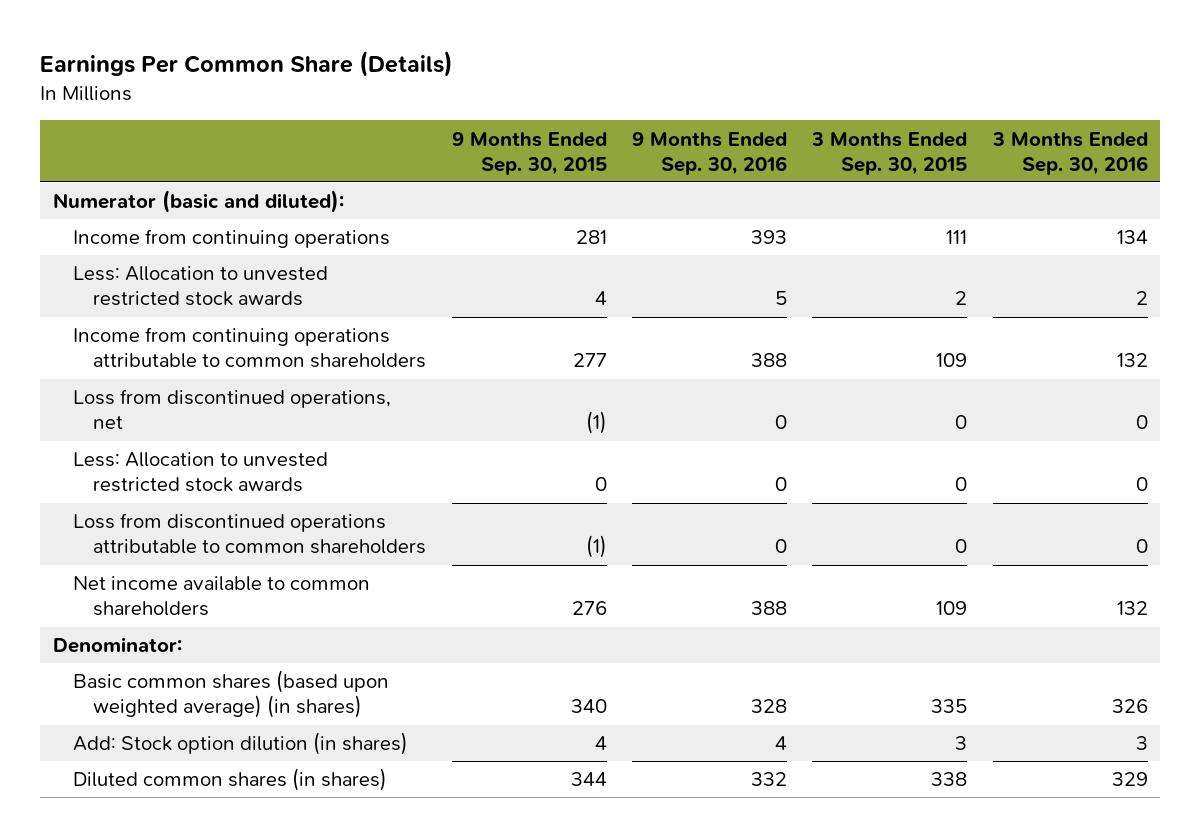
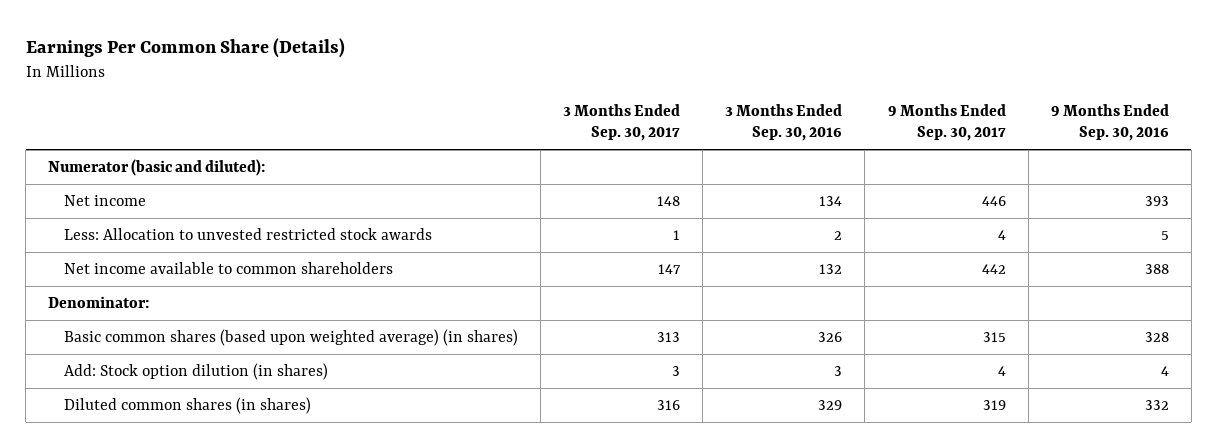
- | 9 Months Ended Sep. 30, 2015 | 9 Months Ended Sep. 30, 2016 | 3 Months Ended Sep. 30, 2015 | 3 Months Ended Sep. 30, 2016
+ | 3 Months Ended Sep. 30, 2017 | 3 Months Ended Sep. 30, 2016 | 9 Months Ended Sep. 30, 2017 | 9 Months Ended Sep. 30, 2016
- Income from continuing operations | 281 | 393 | 111 | 134
+ Net income | 148 | 134 | 446 | 393
- Income from continuing operations attributable to common shareholders | 277 | 388 | 109 | 132
- Loss from discontinued operations, net | (1) | 0 | 0 | 0
- Less: Allocation to unvested restricted stock awards | 0 | 0 | 0 | 0
- Loss from discontinued operations attributable to common shareholders | (1) | 0 | 0 | 0

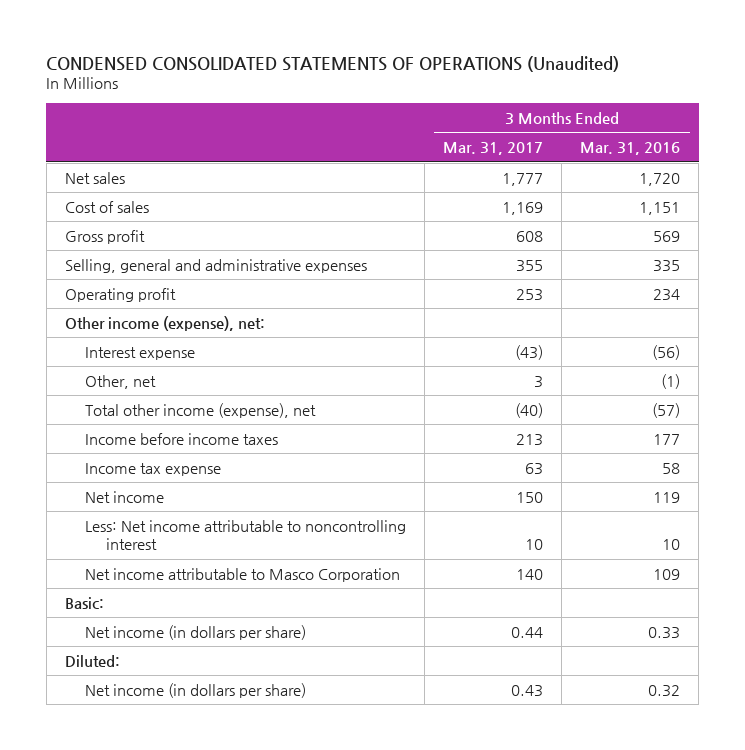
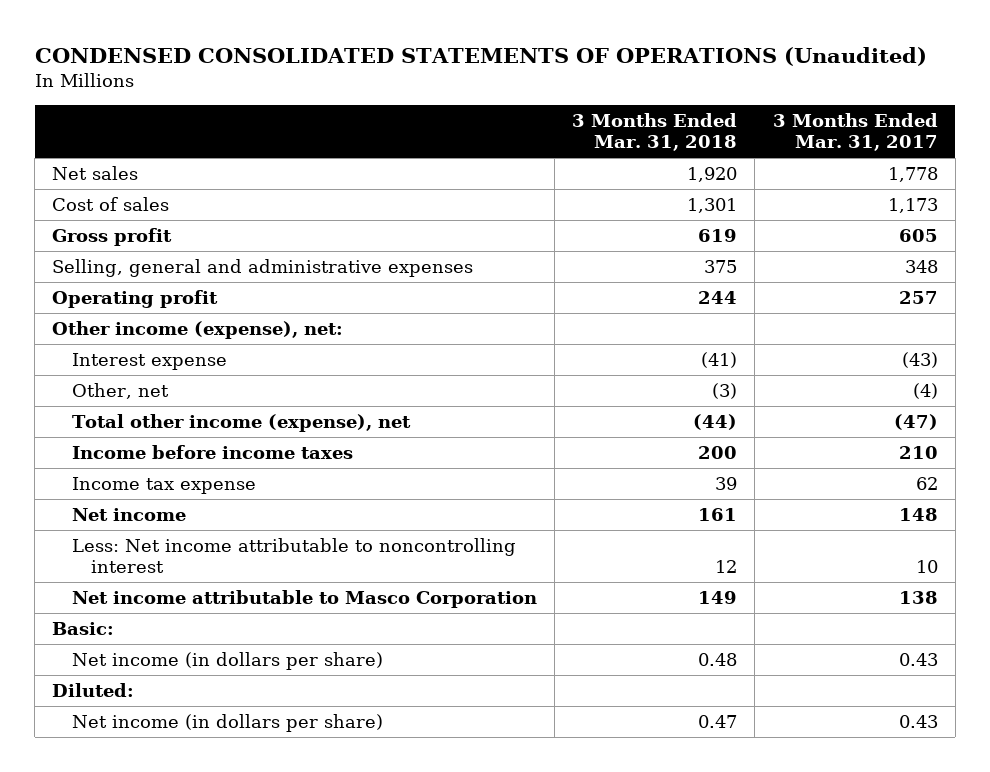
- | 3 Months Ended Mar. 31, 2017 | 3 Months Ended Mar. 31, 2016
+ | 3 Months Ended Mar. 31, 2018 | 3 Months Ended Mar. 31, 2017
- Net sales | 1,777 | 1,720
- Cost of sales | 1,169 | 1,151
- Gross profit | 608 | 569
- Selling, general and administrative expenses | 355 | 335
- Operating profit | 253 | 234
+ Net sales | 1,920 | 1,778
+ Cost of sales | 1,301 | 1,173
+ Gross profit | 619 | 605
+ Selling, general and administrative expenses | 375 | 348
+ Operating profit | 244 | 257
- Other, net | 3 | (1)
- Total other income (expense), net | (40) | (57)
- Income before income taxes | 213 | 177
- Income tax expense | 63 | 58
- Net income | 150 | 119
+ Other, net | (3) | (4)
+ Total other income (expense), net | (44) | (47)
+ Income before income taxes | 200 | 210
+ Income tax expense | 39 | 62
+ Net income | 161 | 148
- Net income attributable to Masco Corporation | 140 | 109
+ Net income attributable to Masco Corporation | 149 | 138
- Net income (in dollars per share) | 0.44 | 0.33
+ Net income (in dollars per share) | 0.48 | 0.43

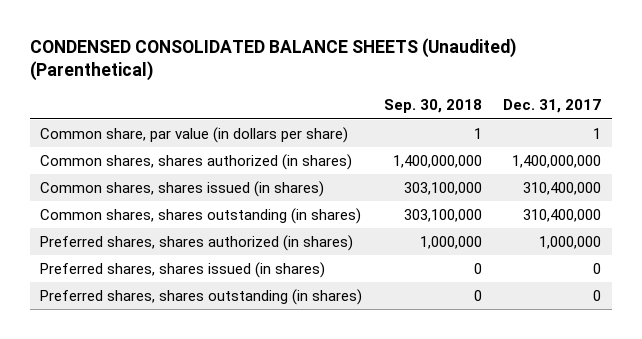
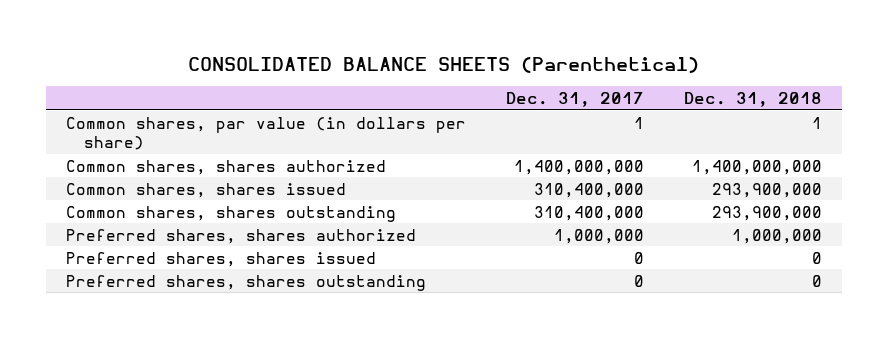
- CONDENSED CONSOLIDATED BALANCE SHEETS (Unaudited) (Parenthetical)
+ CONSOLIDATED BALANCE SHEETS (Parenthetical)
- | Sep. 30, 2018 | Dec. 31, 2017
+ | Dec. 31, 2017 | Dec. 31, 2018
- Common share, par value (in dollars per share) | 1 | 1
- Common shares, shares authorized (in shares) | 1,400,000,000 | 1,400,000,000
- Common shares, shares issued (in shares) | 303,100,000 | 310,400,000
- Common shares, shares outstanding (in shares) | 303,100,000 | 310,400,000
- Preferred shares, shares authorized (in shares) | 1,000,000 | 1,000,000
- Preferred shares, shares issued (in shares) | 0 | 0
- Preferred shares, shares outstanding (in shares) | 0 | 0
+ Common shares, par value (in dollars per share) | 1 | 1
+ Common shares, shares authorized | 1,400,000,000 | 1,400,000,000
+ Common shares, shares issued | 310,400,000 | 293,900,000
+ Common shares, shares outstanding | 310,400,000 | 293,900,000
+ Preferred shares, shares authorized | 1,000,000 | 1,000,000
+ Preferred shares, shares issued | 0 | 0
+ Preferred shares, shares outstanding | 0 | 0

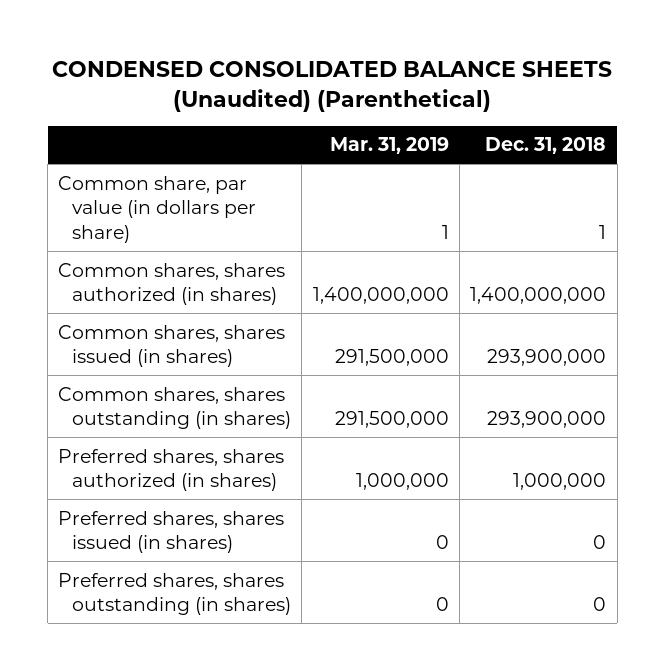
- CONSOLIDATED BALANCE SHEETS (Parenthetical)
+ CONDENSED CONSOLIDATED BALANCE SHEETS (Unaudited) (Parenthetical)
- | Dec. 31, 2017 | Dec. 31, 2018
+ | Mar. 31, 2019 | Dec. 31, 2018
- Common shares, par value (in dollars per share) | 1 | 1
- Common shares, shares authorized | 1,400,000,000 | 1,400,000,000
- Common shares, shares issued | 310,400,000 | 293,900,000
- Common shares, shares outstanding | 310,400,000 | 293,900,000
- Preferred shares, shares authorized | 1,000,000 | 1,000,000
- Preferred shares, shares issued | 0 | 0
- Preferred shares, shares outstanding | 0 | 0
+ Common share, par value (in dollars per share) | 1 | 1
+ Common shares, shares authorized (in shares) | 1,400,000,000 | 1,400,000,000
+ Common shares, shares issued (in shares) | 291,500,000 | 293,900,000
+ Common shares, shares outstanding (in shares) | 291,500,000 | 293,900,000
+ Preferred shares, shares authorized (in shares) | 1,000,000 | 1,000,000
+ Preferred shares, shares issued (in shares) | 0 | 0
+ Preferred shares, shares outstanding (in shares) | 0 | 0

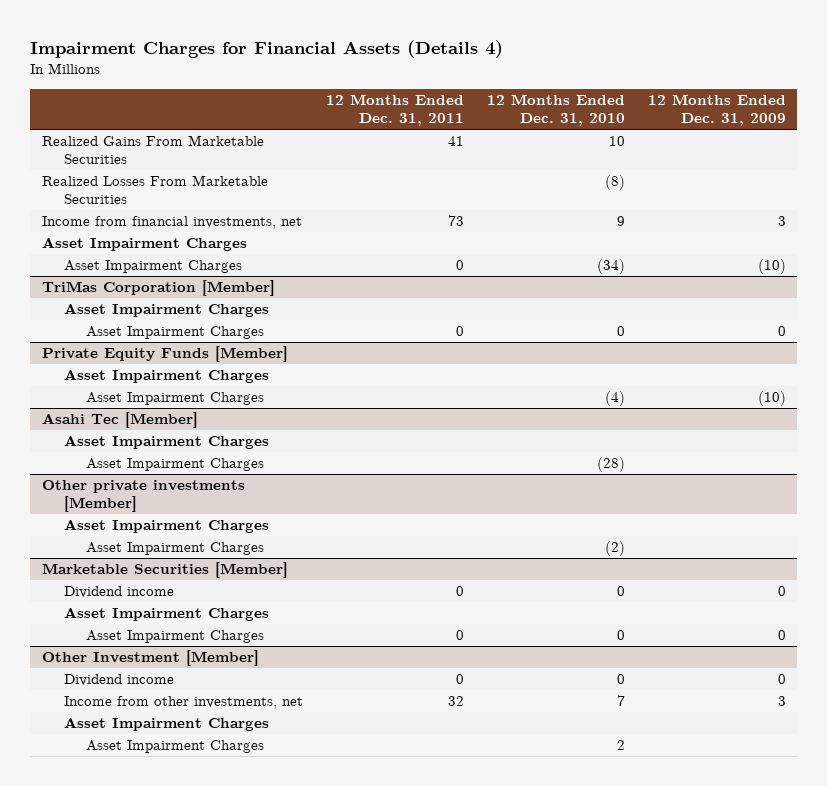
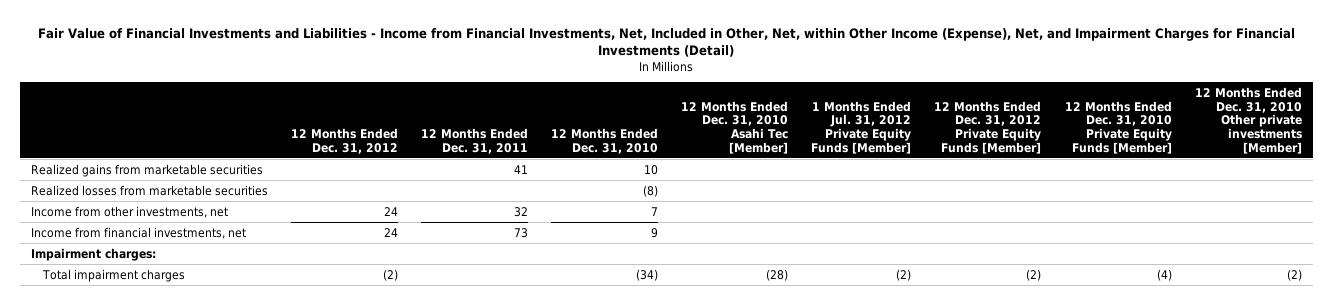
- Impairment Charges for Financial Assets (Details 4)
+ Fair Value of Financial Investments and Liabilities - Income from Financial Investments, Net, Included in Other, Net, within Other Income (Expense), Net, and Impairment Charges for Financial Investments (Detail)
- | 12 Months Ended Dec. 31, 2011 | 12 Months Ended Dec. 31, 2010 | 12 Months Ended Dec. 31, 2009
+ | 12 Months Ended Dec. 31, 2012 | 12 Months Ended Dec. 31, 2011 | 12 Months Ended Dec. 31, 2010 | 12 Months Ended Dec. 31, 2010 Asahi Tec [Member] | 1 Months Ended Jul. 31, 2012 Private Equity Funds [Member] | 12 Months Ended Dec. 31, 2012 Private Equity Funds [Member] | 12 Months Ended Dec. 31, 2010 Private Equity Funds [Member] | 12 Months Ended Dec. 31, 2010 Other private investments [Member]
- Realized Gains From Marketable Securities | 41 | 10 |
- Realized Losses From Marketable Securities | | (8) |
- Asset Impairment Charges
- Asset Impairment Charges | 0 | (34) | (10)
- TriMas Corporation [Member]
- Asset Impairment Charges
- Asset Impairment Charges | 0 | 0 | 0
- Private Equity Funds [Member]
- Asset Impairment Charges
- Asset Impairment Charges | | (4) | (10)
- Asahi Tec [Member]
- Asset Impairment Charges
- Asset Impairment Charges | | (28) |
- Other private investments [Member]
- Asset Impairment Charges
- Asset Impairment Charges | | (2) |
- Marketable Securities [Member]
- Dividend income | 0 | 0 | 0
- Asset Impairment Charges
- Asset Impairment Charges | 0 | 0 | 0
- Other Investment [Member]
- Dividend income | 0 | 0 | 0
+ Realized gains from marketable securities | | 41 | 10 | | | | |
+ Realized losses from marketable securities | | | (8) | | | | |
- Asset Impairment Charges
- Asset Impairment Charges | | 2 |
moved down: Income from financial investments, net | 24 | 73 | 9 | | | | |
+ Impairment charges:
+ Total impairment charges | (2) | | (34) | (28) | (2) | (2) | (4) | (2)

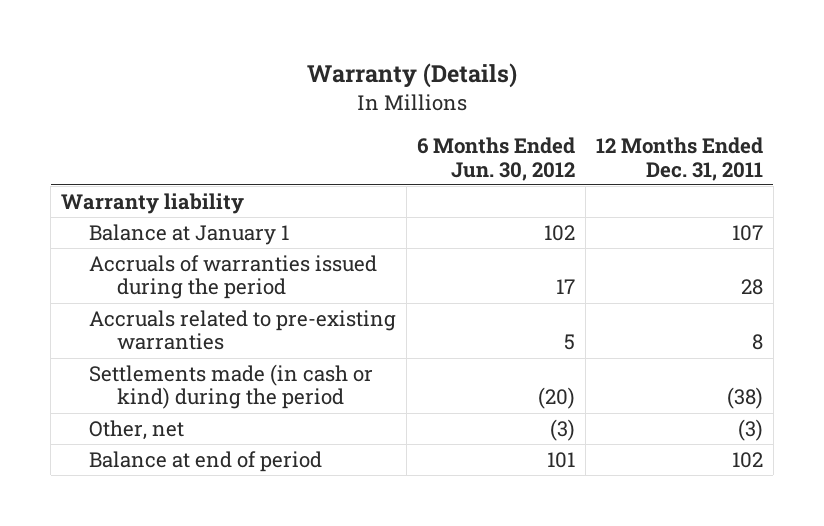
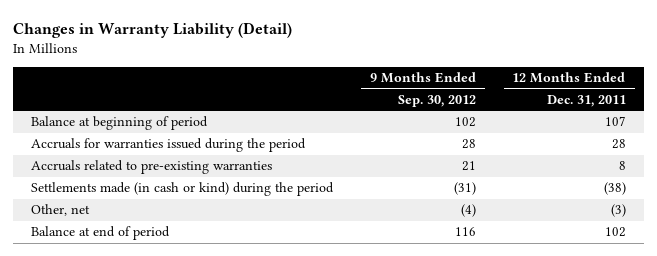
- Warranty (Details)
+ Changes in Warranty Liability (Detail)
- | 6 Months Ended Jun. 30, 2012 | 12 Months Ended Dec. 31, 2011
+ | 9 Months Ended Sep. 30, 2012 | 12 Months Ended Dec. 31, 2011
- Warranty liability
- Balance at January 1 | 102 | 107
- Accruals of warranties issued during the period | 17 | 28
+ Balance at beginning of period | 102 | 107
+ Accruals for warranties issued during the period | 28 | 28

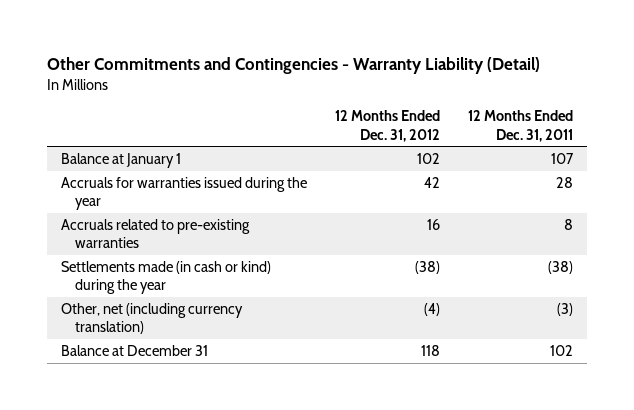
- Changes in Warranty Liability (Detail)
+ Other Commitments and Contingencies - Warranty Liability (Detail)
- | 9 Months Ended Sep. 30, 2012 | 12 Months Ended Dec. 31, 2011
+ | 12 Months Ended Dec. 31, 2012 | 12 Months Ended Dec. 31, 2011
- Balance at beginning of period | 102 | 107
- Accruals for warranties issued during the period | 28 | 28
+ Balance at January 1 | 102 | 107
+ Accruals for warranties issued during the year | 42 | 28
- Settlements made (in cash or kind) during the period | (31) | (38)
- Other, net | (4) | (3)
- Balance at end of period | 116 | 102
+ Settlements made (in cash or kind) during the year | (38) | (38)
+ Other, net (including currency translation) | (4) | (3)
+ Balance at December 31 | 118 | 102

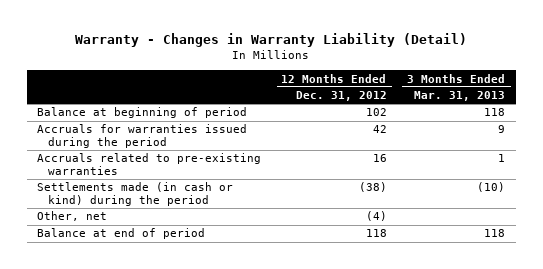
- Other Commitments and Contingencies - Warranty Liability (Detail)
+ Warranty - Changes in Warranty Liability (Detail)
- | 12 Months Ended Dec. 31, 2012 | 12 Months Ended Dec. 31, 2011
+ | 12 Months Ended Dec. 31, 2012 | 3 Months Ended Mar. 31, 2013
- Balance at January 1 | 102 | 107
- Accruals for warranties issued during the year | 42 | 28
+ Balance at beginning of period | 102 | 118
+ Accruals for warranties issued during the period | 42 | 9
- Settlements made (in cash or kind) during the year | (38) | (38)
- Other, net (including currency translation) | (4) | (3)
- Balance at December 31 | 118 | 102
+ Settlements made (in cash or kind) during the period | (38) | (10)
+ Other, net | (4) |
+ Balance at end of period | 118 | 118

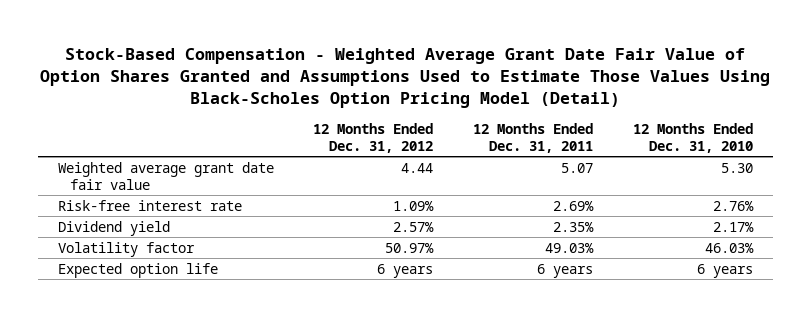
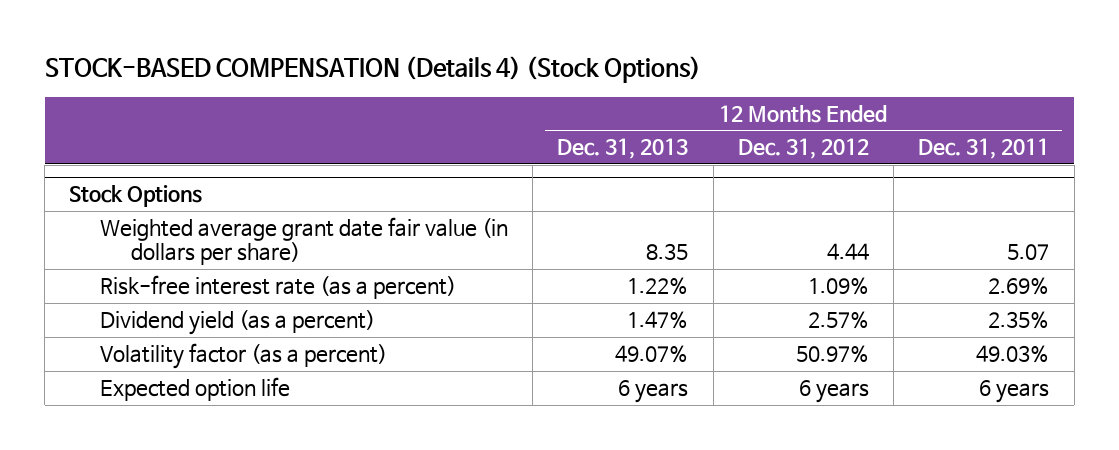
- Stock-Based Compensation - Weighted Average Grant Date Fair Value of Option Shares Granted and Assumptions Used to Estimate Those Values Using Black-Scholes Option Pricing Model (Detail)
+ STOCK-BASED COMPENSATION (Details 4) (Stock Options)
- | 12 Months Ended Dec. 31, 2012 | 12 Months Ended Dec. 31, 2011 | 12 Months Ended Dec. 31, 2010
+ | 12 Months Ended Dec. 31, 2013 | 12 Months Ended Dec. 31, 2012 | 12 Months Ended Dec. 31, 2011
- Weighted average grant date fair value | 4.44 | 5.07 | 5.30
- Risk-free interest rate | 1.09% | 2.69% | 2.76%
- Dividend yield | 2.57% | 2.35% | 2.17%
- Volatility factor | 50.97% | 49.03% | 46.03%
+ Stock Options
+ Weighted average grant date fair value (in dollars per share) | 8.35 | 4.44 | 5.07
+ Risk-free interest rate (as a percent) | 1.22% | 1.09% | 2.69%
+ Dividend yield (as a percent) | 1.47% | 2.57% | 2.35%
+ Volatility factor (as a percent) | 49.07% | 50.97% | 49.03%

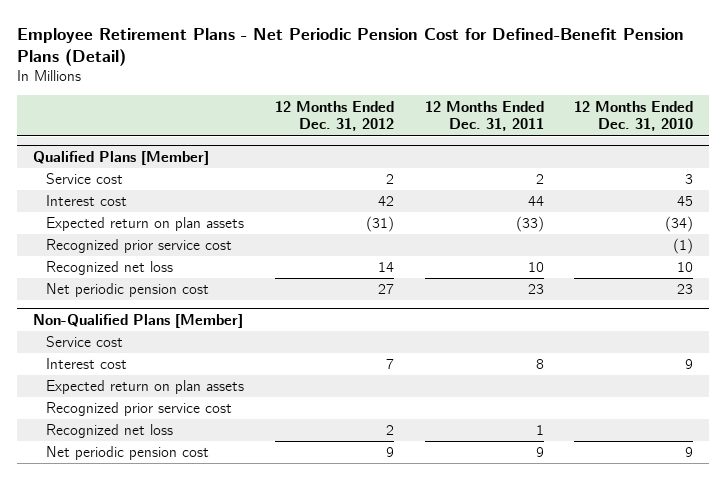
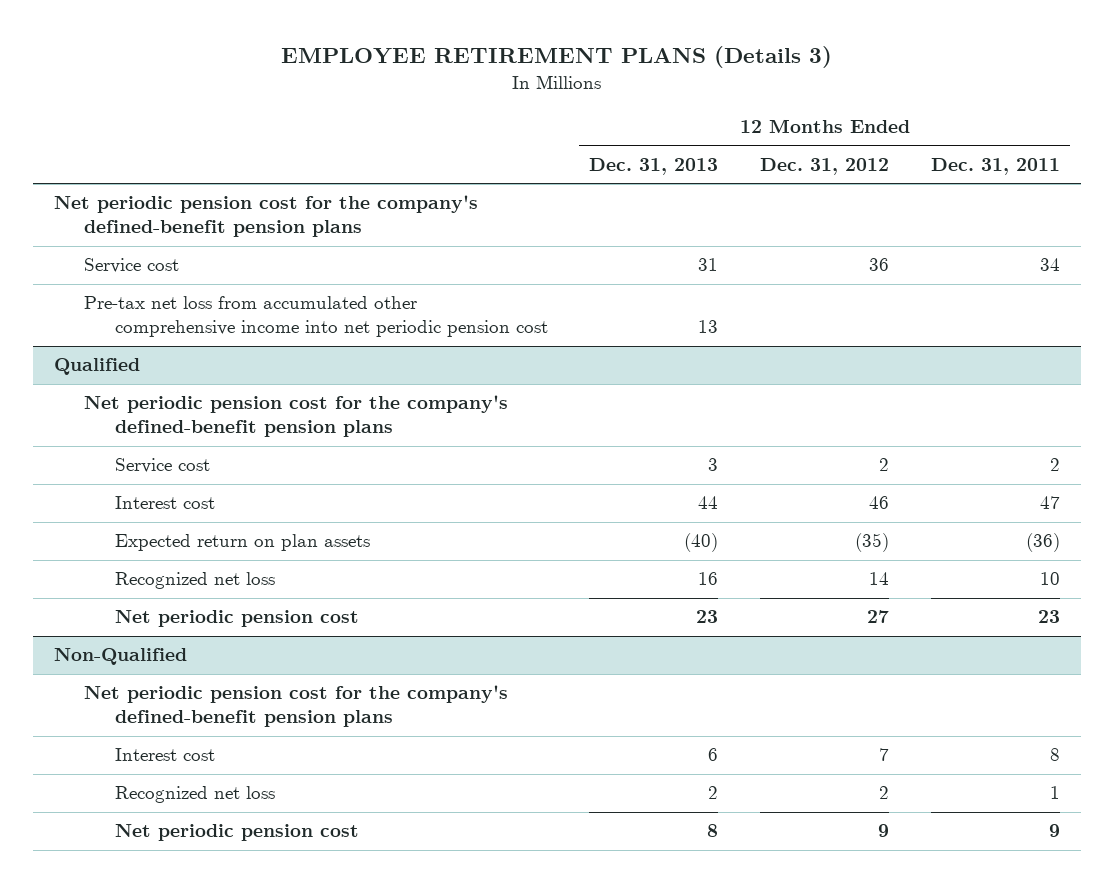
- Employee Retirement Plans - Net Periodic Pension Cost for Defined-Benefit Pension Plans (Detail)
+ EMPLOYEE RETIREMENT PLANS (Details 3)
- | 12 Months Ended Dec. 31, 2012 | 12 Months Ended Dec. 31, 2011 | 12 Months Ended Dec. 31, 2010
+ | 12 Months Ended Dec. 31, 2013 | 12 Months Ended Dec. 31, 2012 | 12 Months Ended Dec. 31, 2011
- Qualified Plans [Member]
+ Net periodic pension cost for the company's defined-benefit pension plans
+ Service cost | 31 | 36 | 34
+ Pre-tax net loss from accumulated other comprehensive income into net periodic pension cost | 13 | |
+ Qualified
+ Net periodic pension cost for the company's defined-benefit pension plans
- Interest cost | 42 | 44 | 45
- Expected return on plan assets | (31) | (33) | (34)
- Recognized prior service cost | | | (1)
+ Interest cost | 44 | 46 | 47
+ Expected return on plan assets | (40) | (35) | (36)
- Non-Qualified Plans [Member]
- Service cost
+ Non-Qualified
+ Net periodic pension cost for the company's defined-benefit pension plans
- Expected return on plan assets
- Recognized prior service cost

